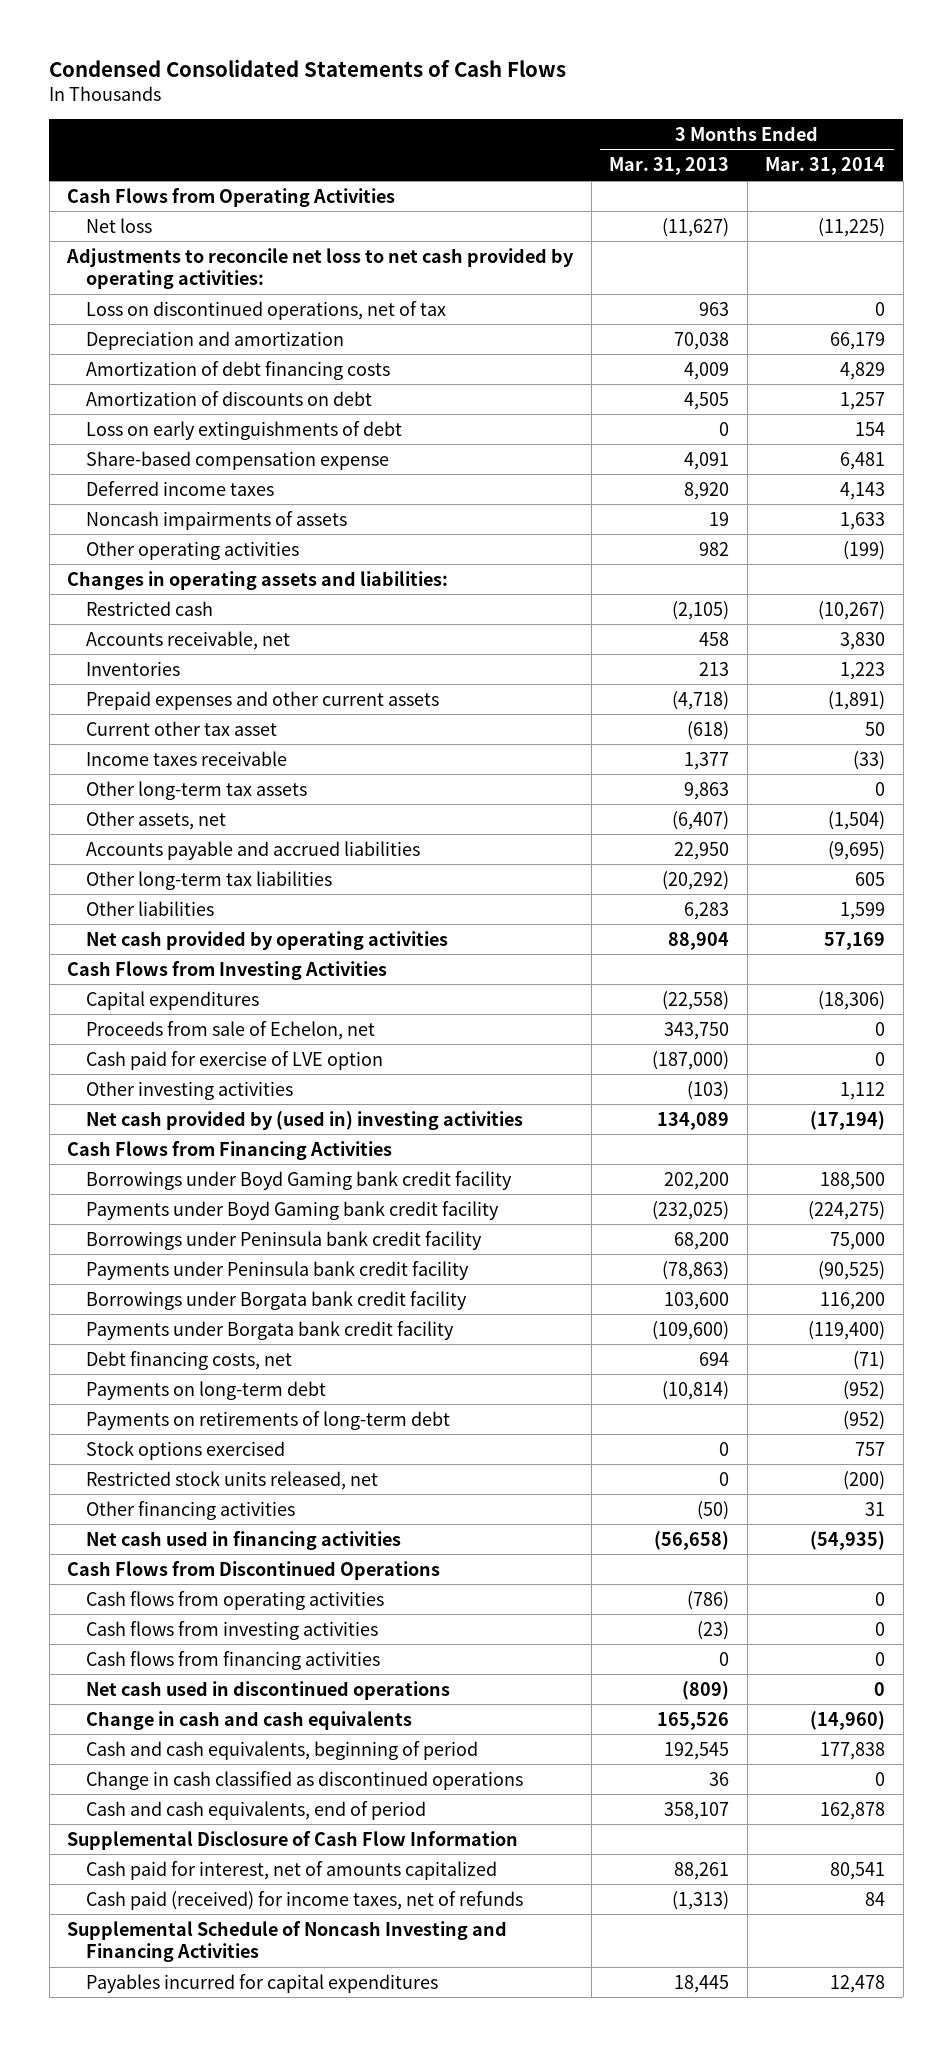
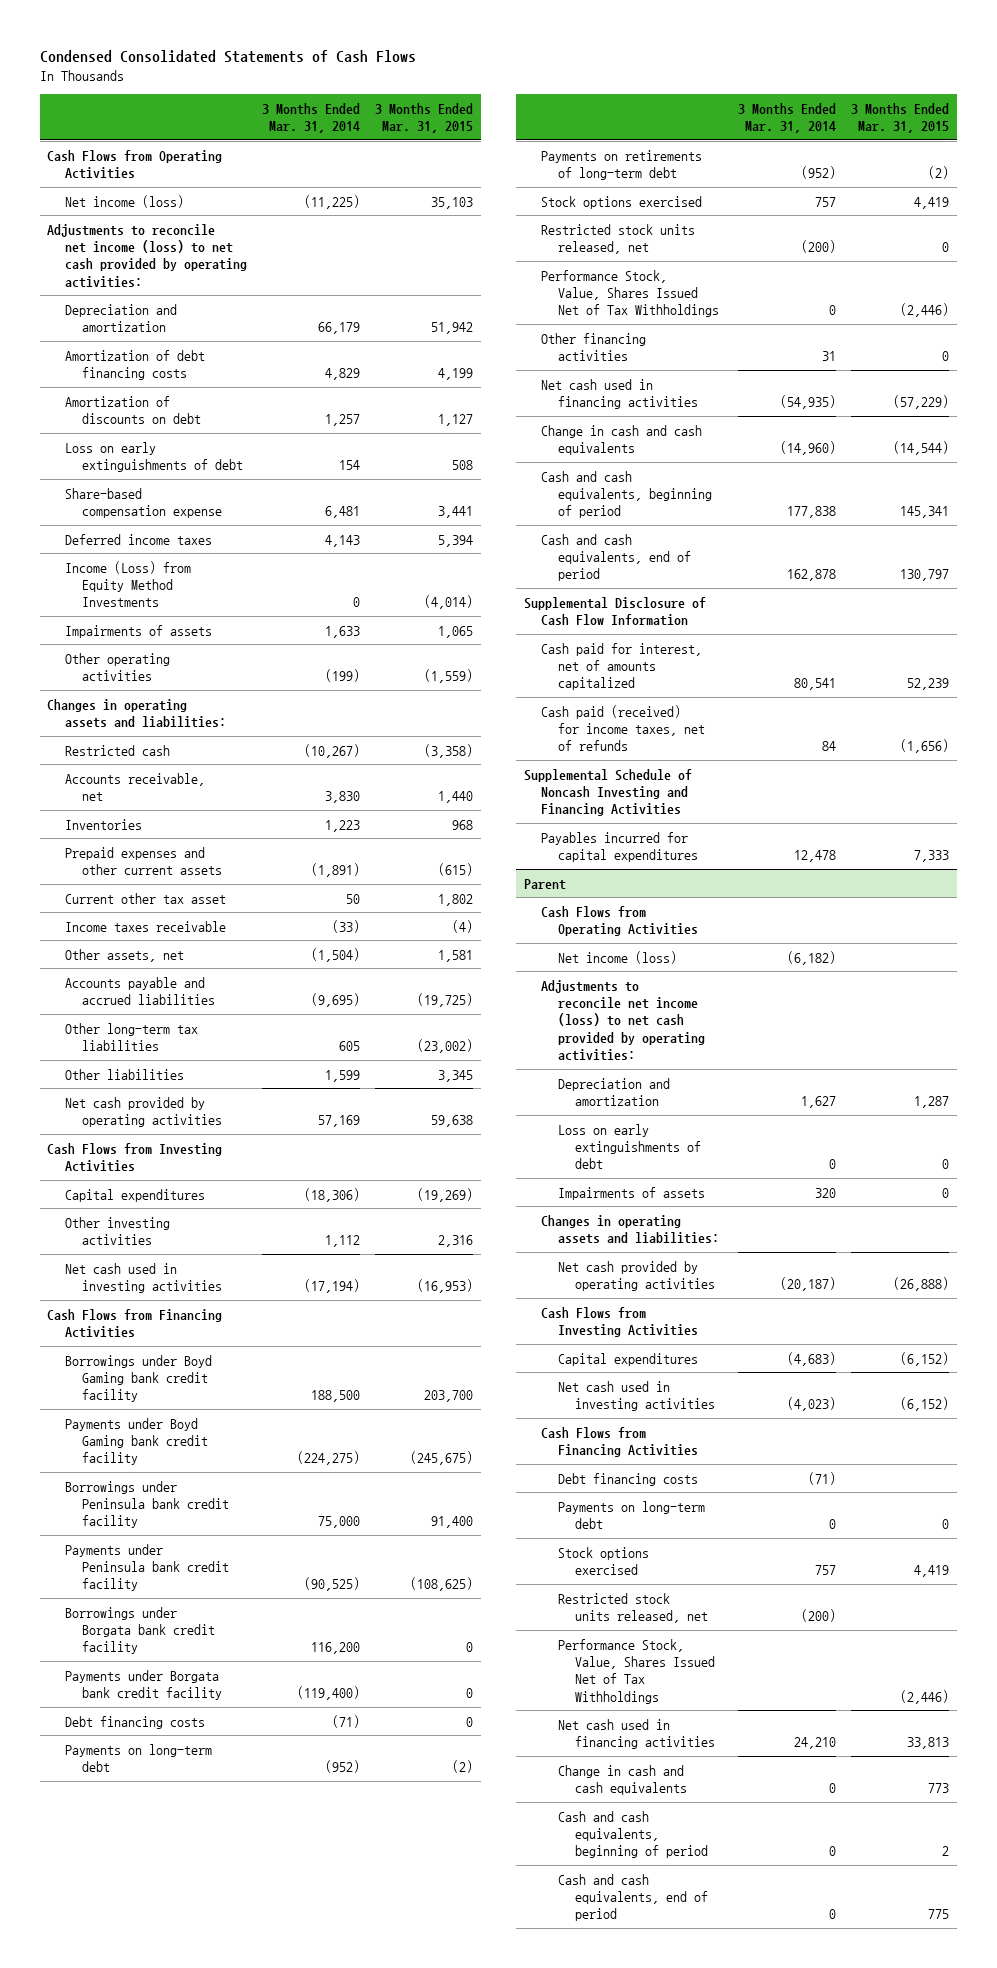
- | 3 Months Ended Mar. 31, 2013 | 3 Months Ended Mar. 31, 2014
+ | 3 Months Ended Mar. 31, 2014 | 3 Months Ended Mar. 31, 2015
- Net loss | (11,627) | (11,225)
- Adjustments to reconcile net loss to net cash provided by operating activities:
- Loss on discontinued operations, net of tax | 963 | 0
+ Net income (loss) | (11,225) | 35,103
+ Adjustments to reconcile net income (loss) to net cash provided by operating activities:
- Noncash impairments of assets | 19 | 1,633
+ Income (Loss) from Equity Method Investments | 0 | (4,014)
+ Impairments of assets | 1,633 | 1,065
- Other long-term tax assets | 9,863 | 0
- Proceeds from sale of Echelon, net | 343,750 | 0
- Cash paid for exercise of LVE option | (187,000) | 0
- Net cash provided by (used in) investing activities | 134,089 | (17,194)
+ Net cash used in investing activities | (17,194) | (16,953)
- Debt financing costs, net | 694 | (71)
+ Debt financing costs | (71) | 0
+ Performance Stock, Value, Shares Issued Net of Tax Withholdings | 0 | (2,446)
- Cash Flows from Discontinued Operations
- Cash flows from operating activities | (786) | 0
- Cash flows from investing activities | (23) | 0
- Cash flows from financing activities | 0 | 0
- Net cash used in discontinued operations | (809) | 0
- Change in cash classified as discontinued operations | 36 | 0
+ Parent
+ Cash Flows from Operating Activities
+ Net income (loss) | (6,182) |
+ Adjustments to reconcile net income (loss) to net cash provided by operating activities:
+ Depreciation and amortization | 1,627 | 1,287
+ Loss on early extinguishments of debt | 0 | 0
+ Impairments of assets | 320 | 0
+ Changes in operating assets and liabilities:
+ Net cash provided by operating activities | (20,187) | (26,888)
+ Cash Flows from Investing Activities
+ Capital expenditures | (4,683) | (6,152)
+ Net cash used in investing activities | (4,023) | (6,152)
+ Cash Flows from Financing Activities
+ Debt financing costs | (71) |
+ Payments on long-term debt | 0 | 0
+ Stock options exercised | 757 | 4,419
+ Restricted stock units released, net | (200) |
+ Performance Stock, Value, Shares Issued Net of Tax Withholdings | | (2,446)
+ Net cash used in financing activities | 24,210 | 33,813
+ Change in cash and cash equivalents | 0 | 773
+ Cash and cash equivalents, beginning of period | 0 | 2
+ Cash and cash equivalents, end of period | 0 | 775

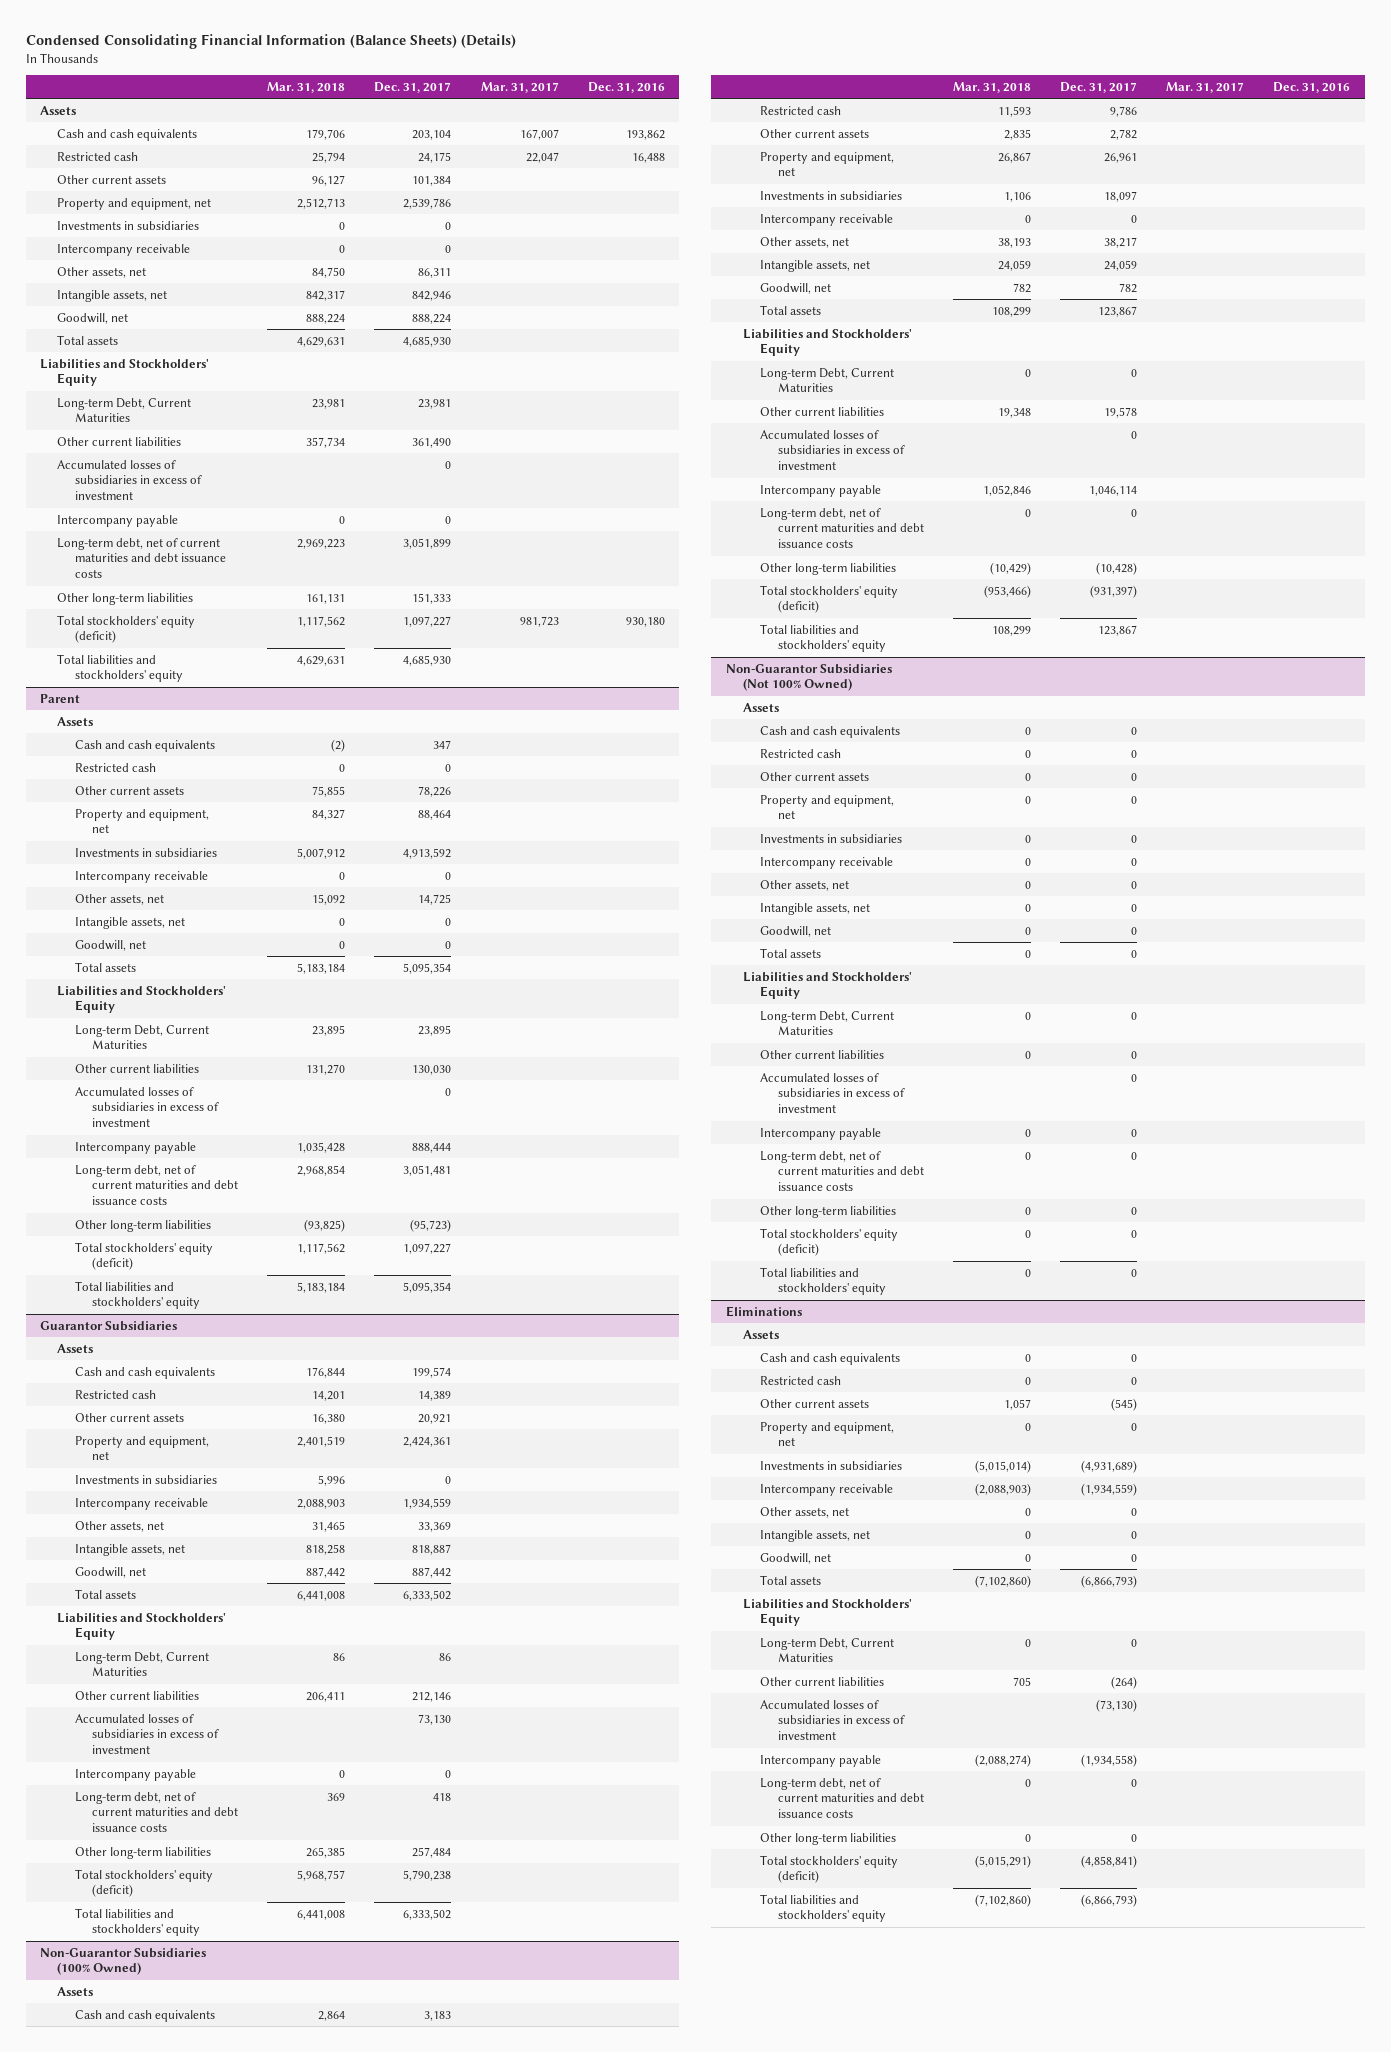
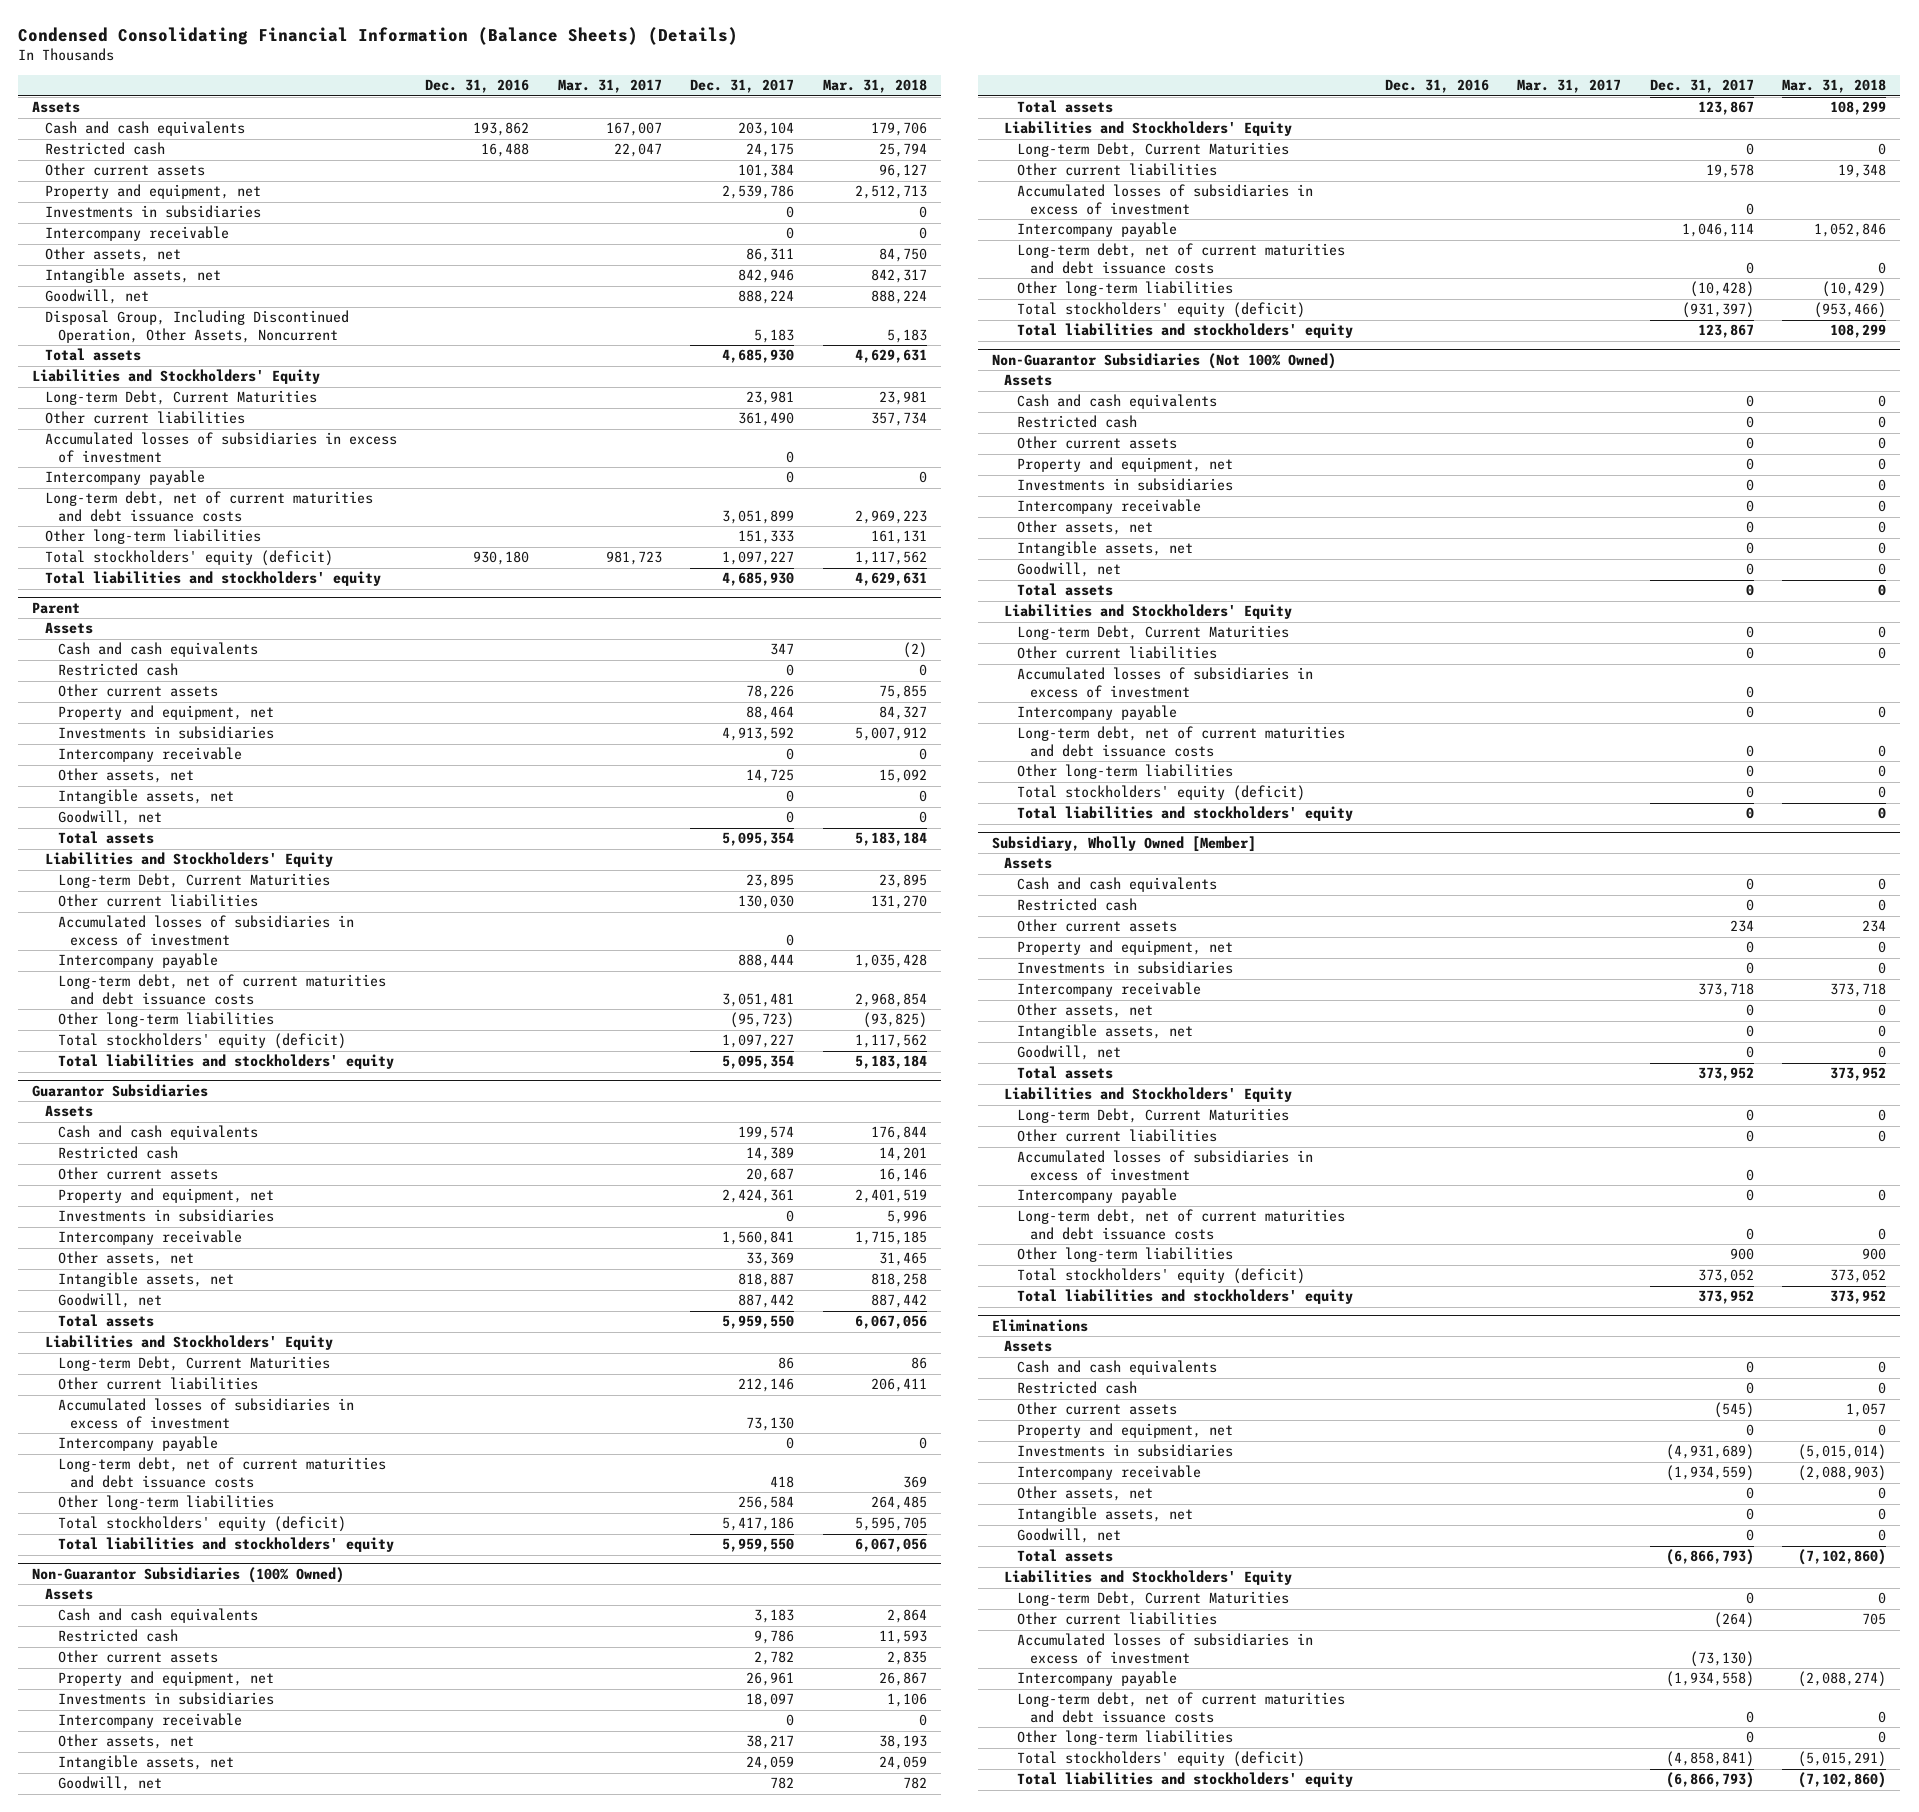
- | Mar. 31, 2018 | Dec. 31, 2017 | Mar. 31, 2017 | Dec. 31, 2016
+ | Dec. 31, 2016 | Mar. 31, 2017 | Dec. 31, 2017 | Mar. 31, 2018
+ Disposal Group, Including Discontinued Operation, Other Assets, Noncurrent | | | 5,183 | 5,183
@ Guarantor Subsidiaries
- Other current assets | 16,380 | 20,921 | |
+ Other current assets | | | 20,687 | 16,146
- Intercompany receivable | 2,088,903 | 1,934,559 | |
+ Intercompany receivable | | | 1,560,841 | 1,715,185
- Total assets | 6,441,008 | 6,333,502 | |
+ Total assets | | | 5,959,550 | 6,067,056
- Other long-term liabilities | 265,385 | 257,484 | |
- Total stockholders' equity (deficit) | 5,968,757 | 5,790,238 | |
- Total liabilities and stockholders' equity | 6,441,008 | 6,333,502 | |
+ Other long-term liabilities | | | 256,584 | 264,485
+ Total stockholders' equity (deficit) | | | 5,417,186 | 5,595,705
+ Total liabilities and stockholders' equity | | | 5,959,550 | 6,067,056
+ Subsidiary, Wholly Owned [Member]
+ Assets
+ Cash and cash equivalents | | | 0 | 0
+ Restricted cash | | | 0 | 0
+ Other current assets | | | 234 | 234
+ Property and equipment, net | | | 0 | 0
+ Investments in subsidiaries | | | 0 | 0
+ Intercompany receivable | | | 373,718 | 373,718
+ Other assets, net | | | 0 | 0
+ Intangible assets, net | | | 0 | 0
+ Goodwill, net | | | 0 | 0
+ Total assets | | | 373,952 | 373,952
+ Liabilities and Stockholders' Equity
+ Long-term Debt, Current Maturities | | | 0 | 0
+ Other current liabilities | | | 0 | 0
+ Accumulated losses of subsidiaries in excess of investment | | | 0 |
+ Intercompany payable | | | 0 | 0
+ Long-term debt, net of current maturities and debt issuance costs | | | 0 | 0
+ Other long-term liabilities | | | 900 | 900
+ Total stockholders' equity (deficit) | | | 373,052 | 373,052
+ Total liabilities and stockholders' equity | | | 373,952 | 373,952

